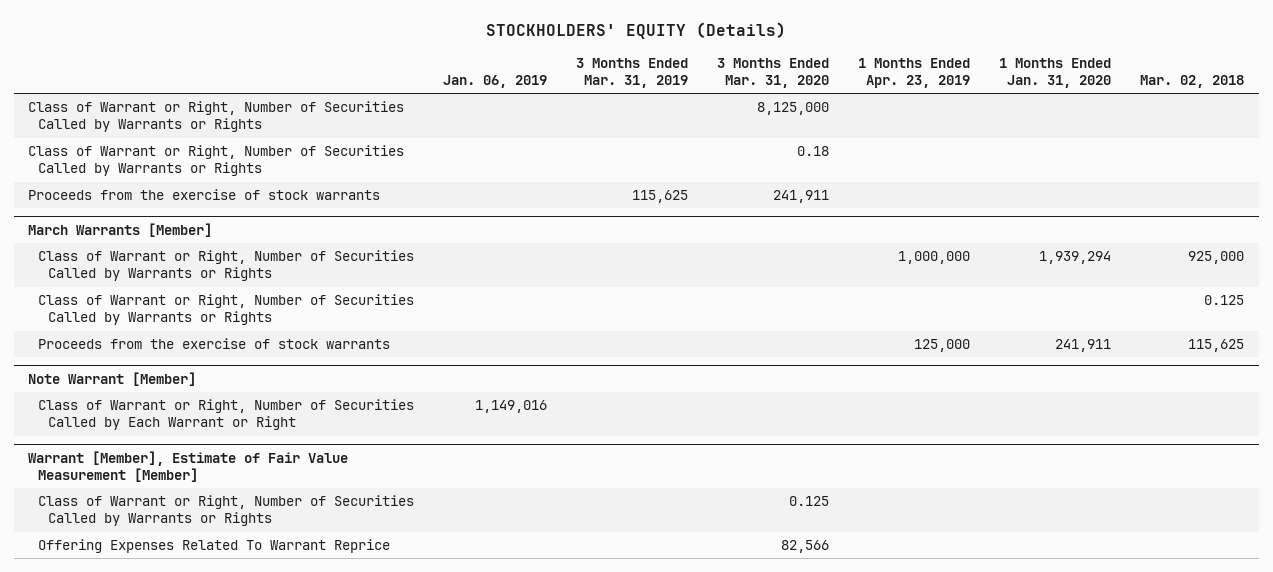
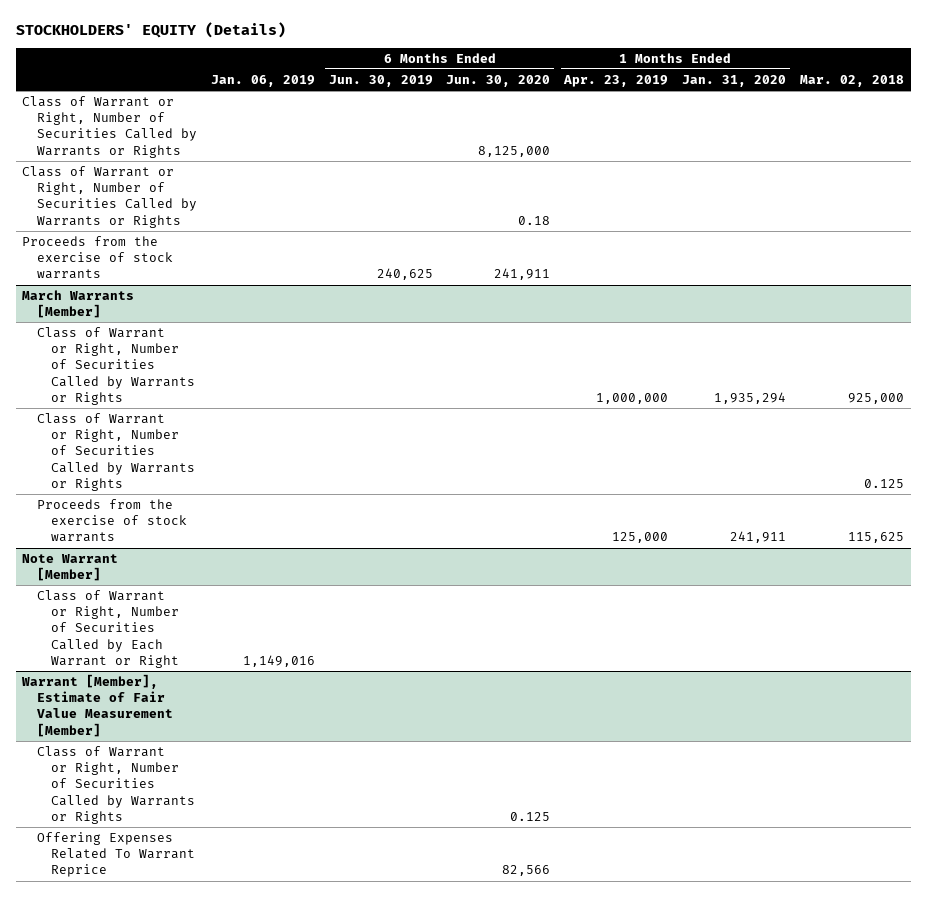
- | Jan. 06, 2019 | 3 Months Ended Mar. 31, 2019 | 3 Months Ended Mar. 31, 2020 | 1 Months Ended Apr. 23, 2019 | 1 Months Ended Jan. 31, 2020 | Mar. 02, 2018
+ | Jan. 06, 2019 | 6 Months Ended Jun. 30, 2019 | 6 Months Ended Jun. 30, 2020 | 1 Months Ended Apr. 23, 2019 | 1 Months Ended Jan. 31, 2020 | Mar. 02, 2018
@ March Warrants [Member]
- Class of Warrant or Right, Number of Securities Called by Warrants or Rights | | | | 1,000,000 | 1,939,294 | 925,000
+ Class of Warrant or Right, Number of Securities Called by Warrants or Rights | | | | 1,000,000 | 1,935,294 | 925,000

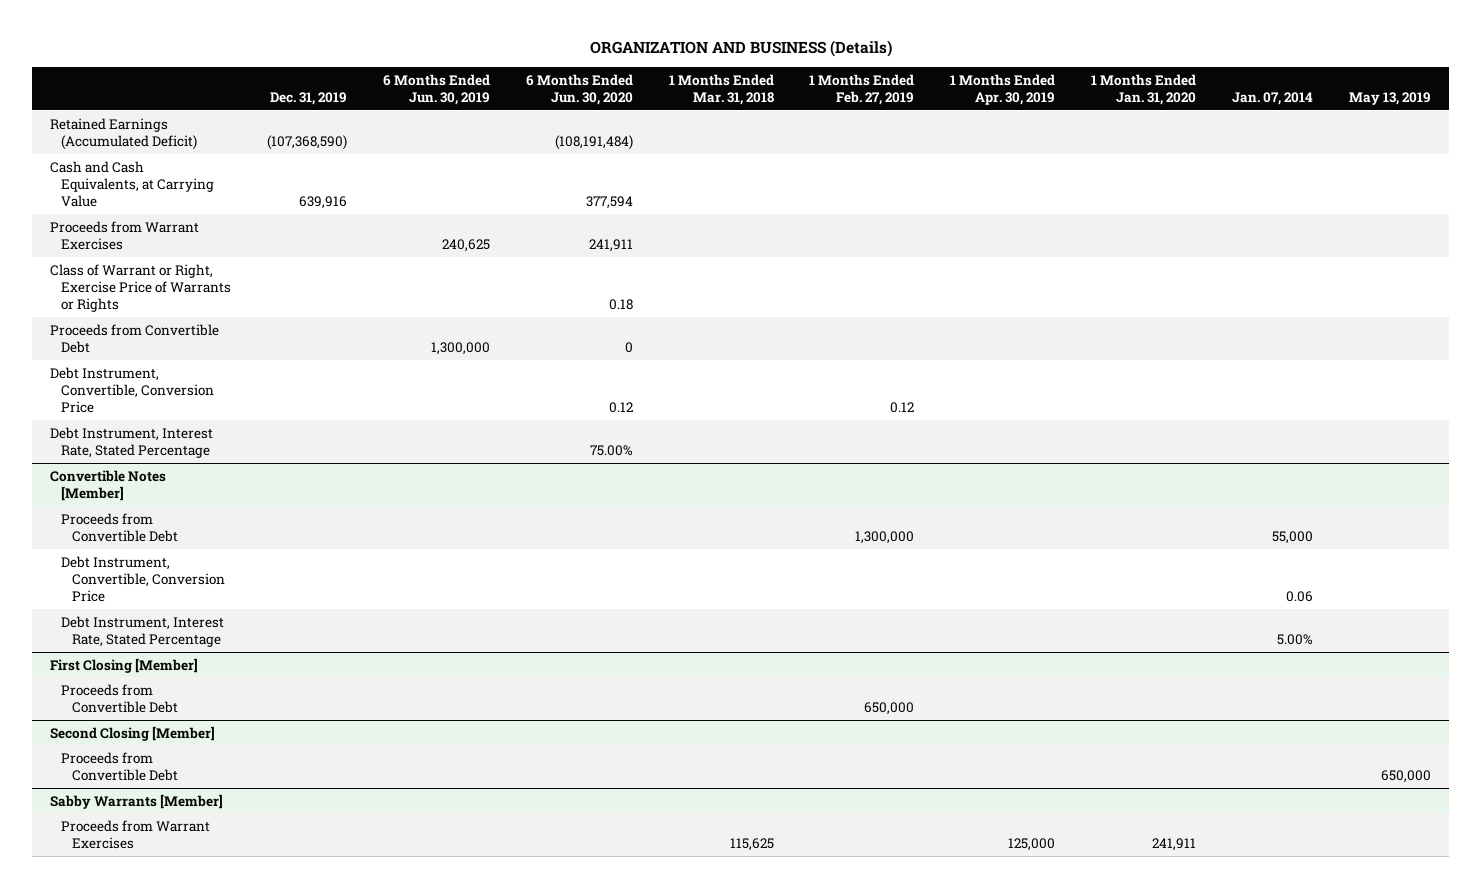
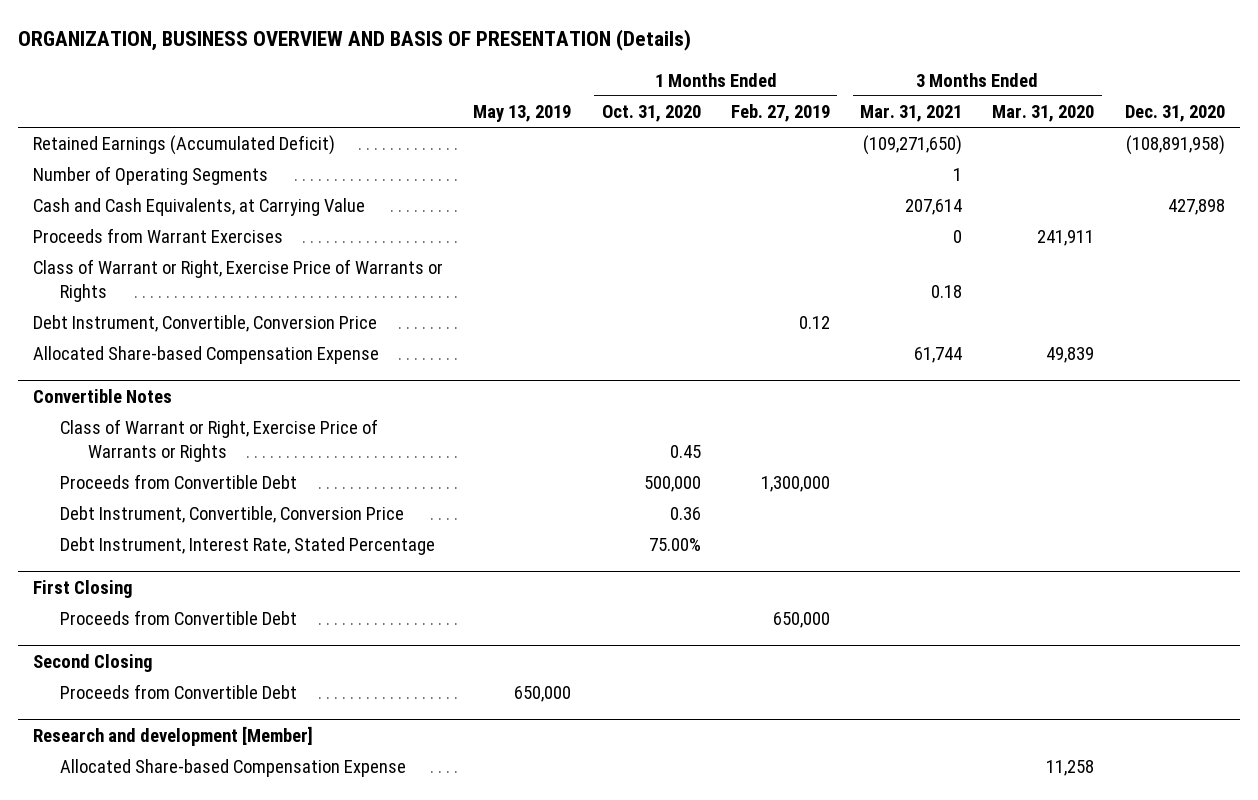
- ORGANIZATION AND BUSINESS (Details)
+ ORGANIZATION, BUSINESS OVERVIEW AND BASIS OF PRESENTATION (Details)
- | Dec. 31, 2019 | 6 Months Ended Jun. 30, 2019 | 6 Months Ended Jun. 30, 2020 | 1 Months Ended Mar. 31, 2018 | 1 Months Ended Feb. 27, 2019 | 1 Months Ended Apr. 30, 2019 | 1 Months Ended Jan. 31, 2020 | Jan. 07, 2014 | May 13, 2019
+ | May 13, 2019 | 1 Months Ended Oct. 31, 2020 | 1 Months Ended Feb. 27, 2019 | 3 Months Ended Mar. 31, 2021 | 3 Months Ended Mar. 31, 2020 | Dec. 31, 2020
+ Number of Operating Segments | | | | 1 | |
- Proceeds from Convertible Debt | | 1,300,000 | 0 | | | | | |
- Debt Instrument, Interest Rate, Stated Percentage | | | 75.00% | | | | | |
- Convertible Notes [Member]
+ Allocated Share-based Compensation Expense | | | | 61,744 | 49,839 |
+ Convertible Notes
+ Class of Warrant or Right, Exercise Price of Warrants or Rights | | 0.45 | | | |
- First Closing [Member]
+ First Closing
- Second Closing [Member]
+ Second Closing
- Sabby Warrants [Member]
- Proceeds from Warrant Exercises | | | | 115,625 | | 125,000 | 241,911 | |
+ Research and development [Member]
+ Allocated Share-based Compensation Expense | | | | | 11,258 |

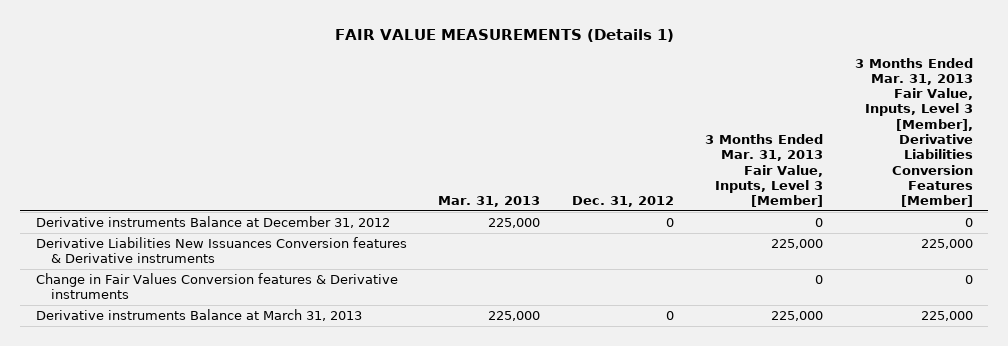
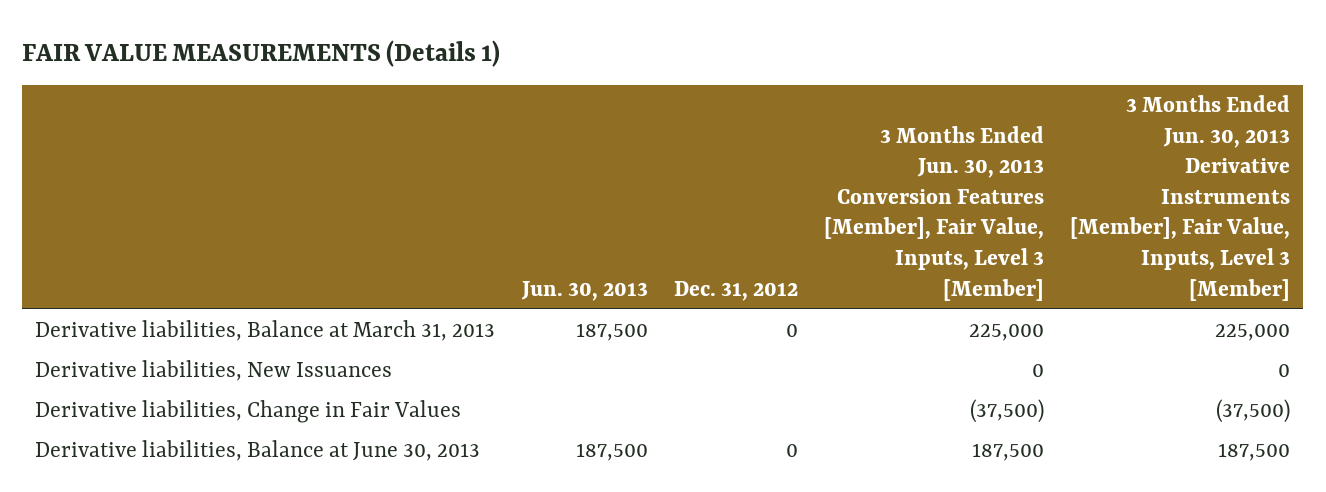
- | Mar. 31, 2013 | Dec. 31, 2012 | 3 Months Ended Mar. 31, 2013 Fair Value, Inputs, Level 3 [Member] | 3 Months Ended Mar. 31, 2013 Fair Value, Inputs, Level 3 [Member], Derivative Liabilities Conversion Features [Member]
+ | Jun. 30, 2013 | Dec. 31, 2012 | 3 Months Ended Jun. 30, 2013 Conversion Features [Member], Fair Value, Inputs, Level 3 [Member] | 3 Months Ended Jun. 30, 2013 Derivative Instruments [Member], Fair Value, Inputs, Level 3 [Member]
- Derivative instruments Balance at December 31, 2012 | 225,000 | 0 | 0 | 0
- Derivative Liabilities New Issuances Conversion features & Derivative instruments | | | 225,000 | 225,000
- Change in Fair Values Conversion features & Derivative instruments | | | 0 | 0
- Derivative instruments Balance at March 31, 2013 | 225,000 | 0 | 225,000 | 225,000
+ Derivative liabilities, Balance at March 31, 2013 | 187,500 | 0 | 225,000 | 225,000
+ Derivative liabilities, New Issuances | | | 0 | 0
+ Derivative liabilities, Change in Fair Values | | | (37,500) | (37,500)
+ Derivative liabilities, Balance at June 30, 2013 | 187,500 | 0 | 187,500 | 187,500

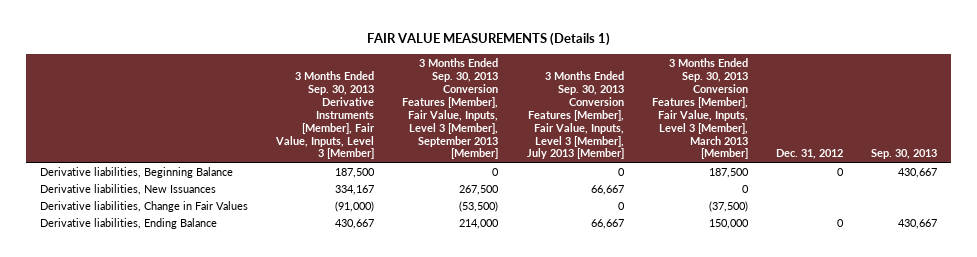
- | Jun. 30, 2013 | Dec. 31, 2012 | 3 Months Ended Jun. 30, 2013 Conversion Features [Member], Fair Value, Inputs, Level 3 [Member] | 3 Months Ended Jun. 30, 2013 Derivative Instruments [Member], Fair Value, Inputs, Level 3 [Member]
+ | 3 Months Ended Sep. 30, 2013 Derivative Instruments [Member], Fair Value, Inputs, Level 3 [Member] | 3 Months Ended Sep. 30, 2013 Conversion Features [Member], Fair Value, Inputs, Level 3 [Member], September 2013 [Member] | 3 Months Ended Sep. 30, 2013 Conversion Features [Member], Fair Value, Inputs, Level 3 [Member], July 2013 [Member] | 3 Months Ended Sep. 30, 2013 Conversion Features [Member], Fair Value, Inputs, Level 3 [Member], March 2013 [Member] | Dec. 31, 2012 | Sep. 30, 2013
- Derivative liabilities, Balance at March 31, 2013 | 187,500 | 0 | 225,000 | 225,000
+ Derivative liabilities, Beginning Balance | 187,500 | 0 | 0 | 187,500 | 0 | 430,667
- Derivative liabilities, Balance at June 30, 2013 | 187,500 | 0 | 187,500 | 187,500
+ Derivative liabilities, Ending Balance | 430,667 | 214,000 | 66,667 | 150,000 | 0 | 430,667

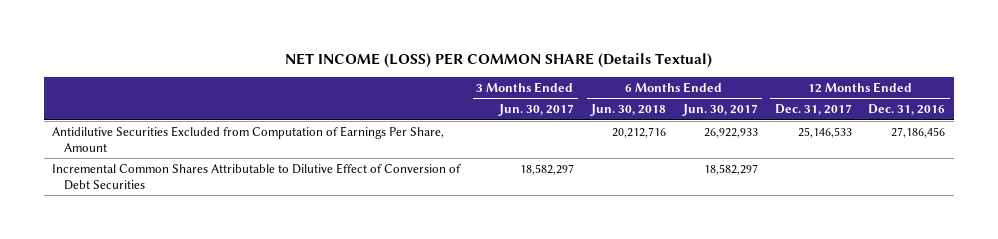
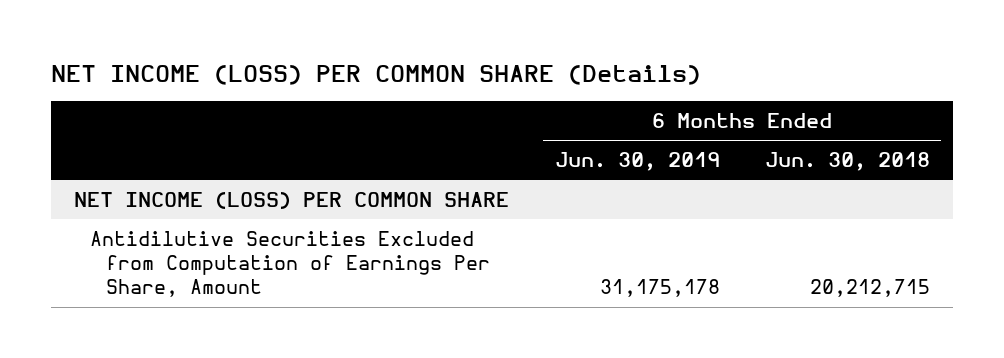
- NET INCOME (LOSS) PER COMMON SHARE (Details Textual)
+ NET INCOME (LOSS) PER COMMON SHARE (Details)
- | 3 Months Ended Jun. 30, 2017 | 6 Months Ended Jun. 30, 2018 | 6 Months Ended Jun. 30, 2017 | 12 Months Ended Dec. 31, 2017 | 12 Months Ended Dec. 31, 2016
+ | 6 Months Ended Jun. 30, 2019 | 6 Months Ended Jun. 30, 2018
- Antidilutive Securities Excluded from Computation of Earnings Per Share, Amount | | 20,212,716 | 26,922,933 | 25,146,533 | 27,186,456
- Incremental Common Shares Attributable to Dilutive Effect of Conversion of Debt Securities | 18,582,297 | | 18,582,297 | |
+ NET INCOME (LOSS) PER COMMON SHARE
+ Antidilutive Securities Excluded from Computation of Earnings Per Share, Amount | 31,175,178 | 20,212,715

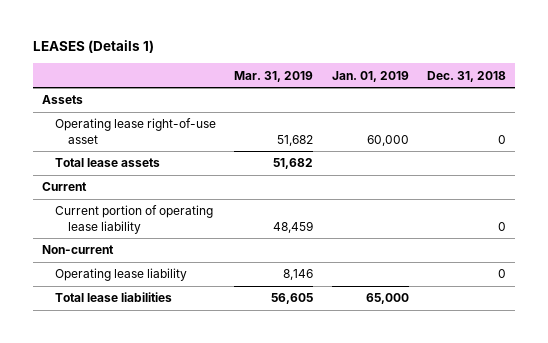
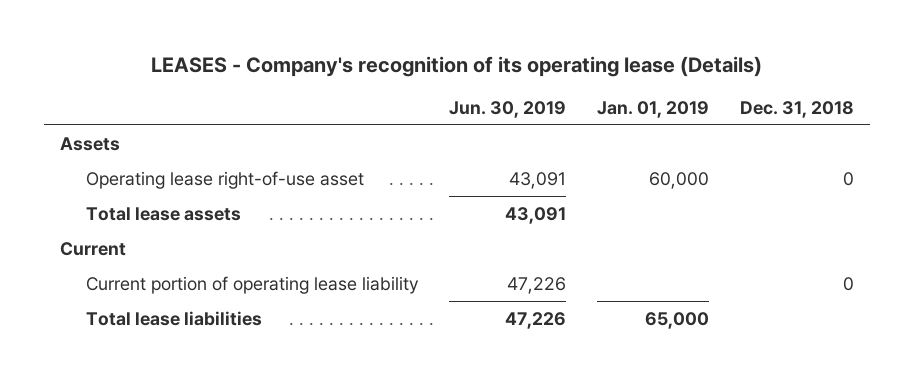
- LEASES (Details 1)
+ LEASES - Company's recognition of its operating lease (Details)
- | Mar. 31, 2019 | Jan. 01, 2019 | Dec. 31, 2018
+ | Jun. 30, 2019 | Jan. 01, 2019 | Dec. 31, 2018
- Non-current
- Operating lease liability | 8,146 | | 0

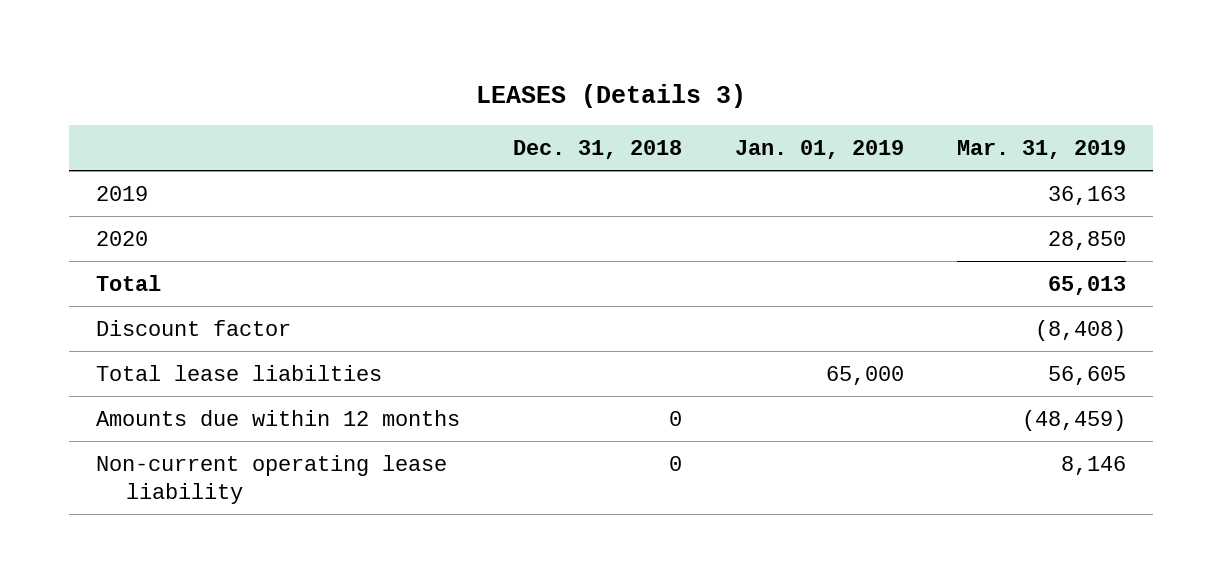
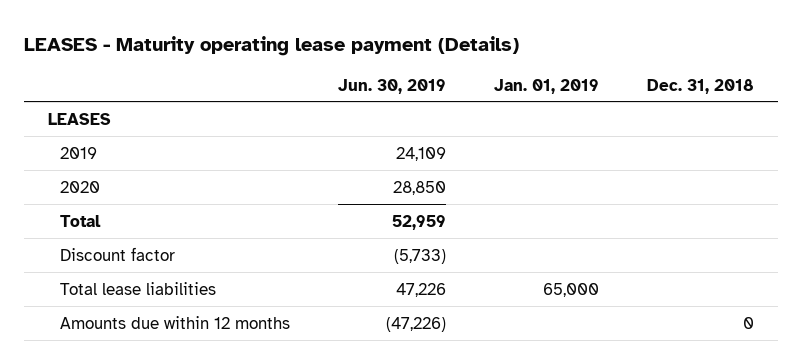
- LEASES (Details 3)
+ LEASES - Maturity operating lease payment (Details)
- | Dec. 31, 2018 | Jan. 01, 2019 | Mar. 31, 2019
+ | Jun. 30, 2019 | Jan. 01, 2019 | Dec. 31, 2018
+ LEASES
- Total lease liabilties | | 65,000 | 56,605
+ Total lease liabilities | 47,226 | 65,000 |
- Non-current operating lease liability | 0 | | 8,146

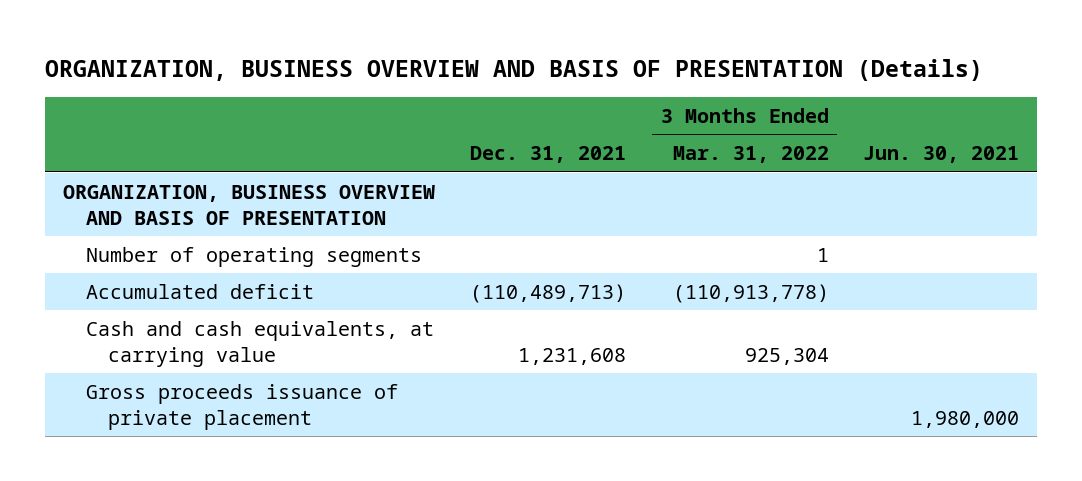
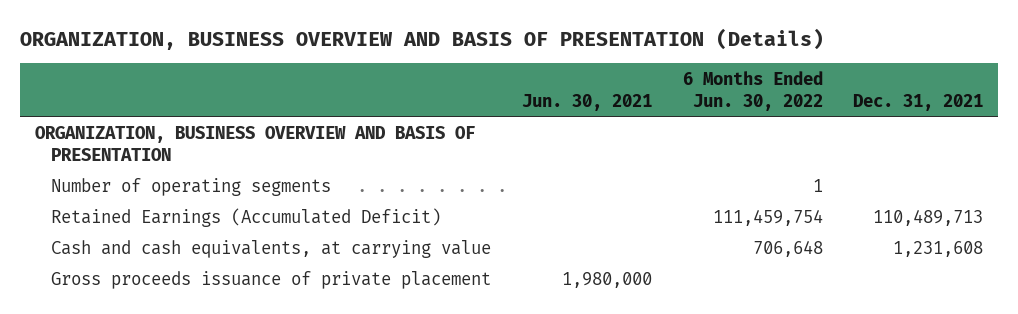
- | Dec. 31, 2021 | 3 Months Ended Mar. 31, 2022 | Jun. 30, 2021
+ | Jun. 30, 2021 | 6 Months Ended Jun. 30, 2022 | Dec. 31, 2021
- Accumulated deficit | (110,489,713) | (110,913,778) |
+ Retained Earnings (Accumulated Deficit) | | 111,459,754 | 110,489,713

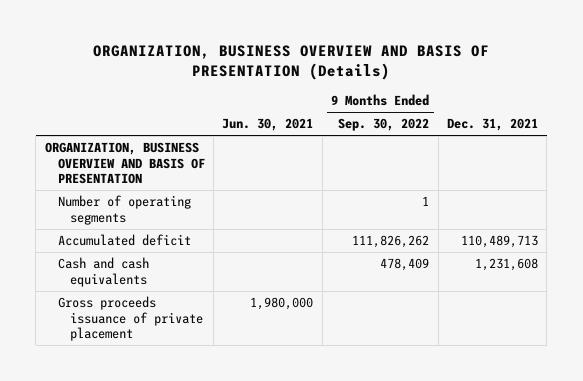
- | Jun. 30, 2021 | 6 Months Ended Jun. 30, 2022 | Dec. 31, 2021
+ | Jun. 30, 2021 | 9 Months Ended Sep. 30, 2022 | Dec. 31, 2021
- Retained Earnings (Accumulated Deficit) | | 111,459,754 | 110,489,713
- Cash and cash equivalents, at carrying value | | 706,648 | 1,231,608
+ Accumulated deficit | | 111,826,262 | 110,489,713
+ Cash and cash equivalents | | 478,409 | 1,231,608

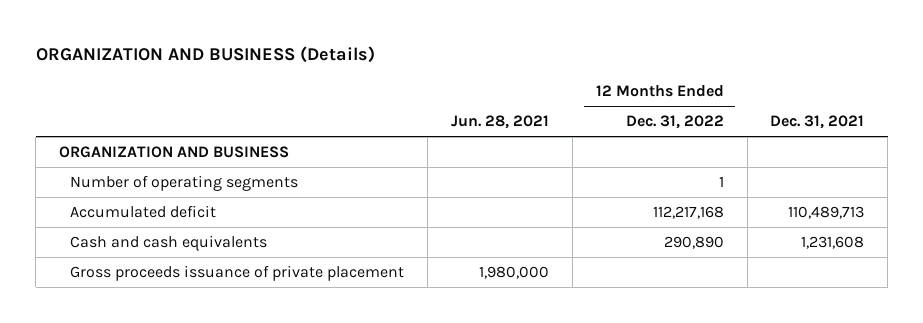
- ORGANIZATION, BUSINESS OVERVIEW AND BASIS OF PRESENTATION (Details)
+ ORGANIZATION AND BUSINESS (Details)
- | Jun. 30, 2021 | 9 Months Ended Sep. 30, 2022 | Dec. 31, 2021
+ | Jun. 28, 2021 | 12 Months Ended Dec. 31, 2022 | Dec. 31, 2021
- ORGANIZATION, BUSINESS OVERVIEW AND BASIS OF PRESENTATION
+ ORGANIZATION AND BUSINESS

